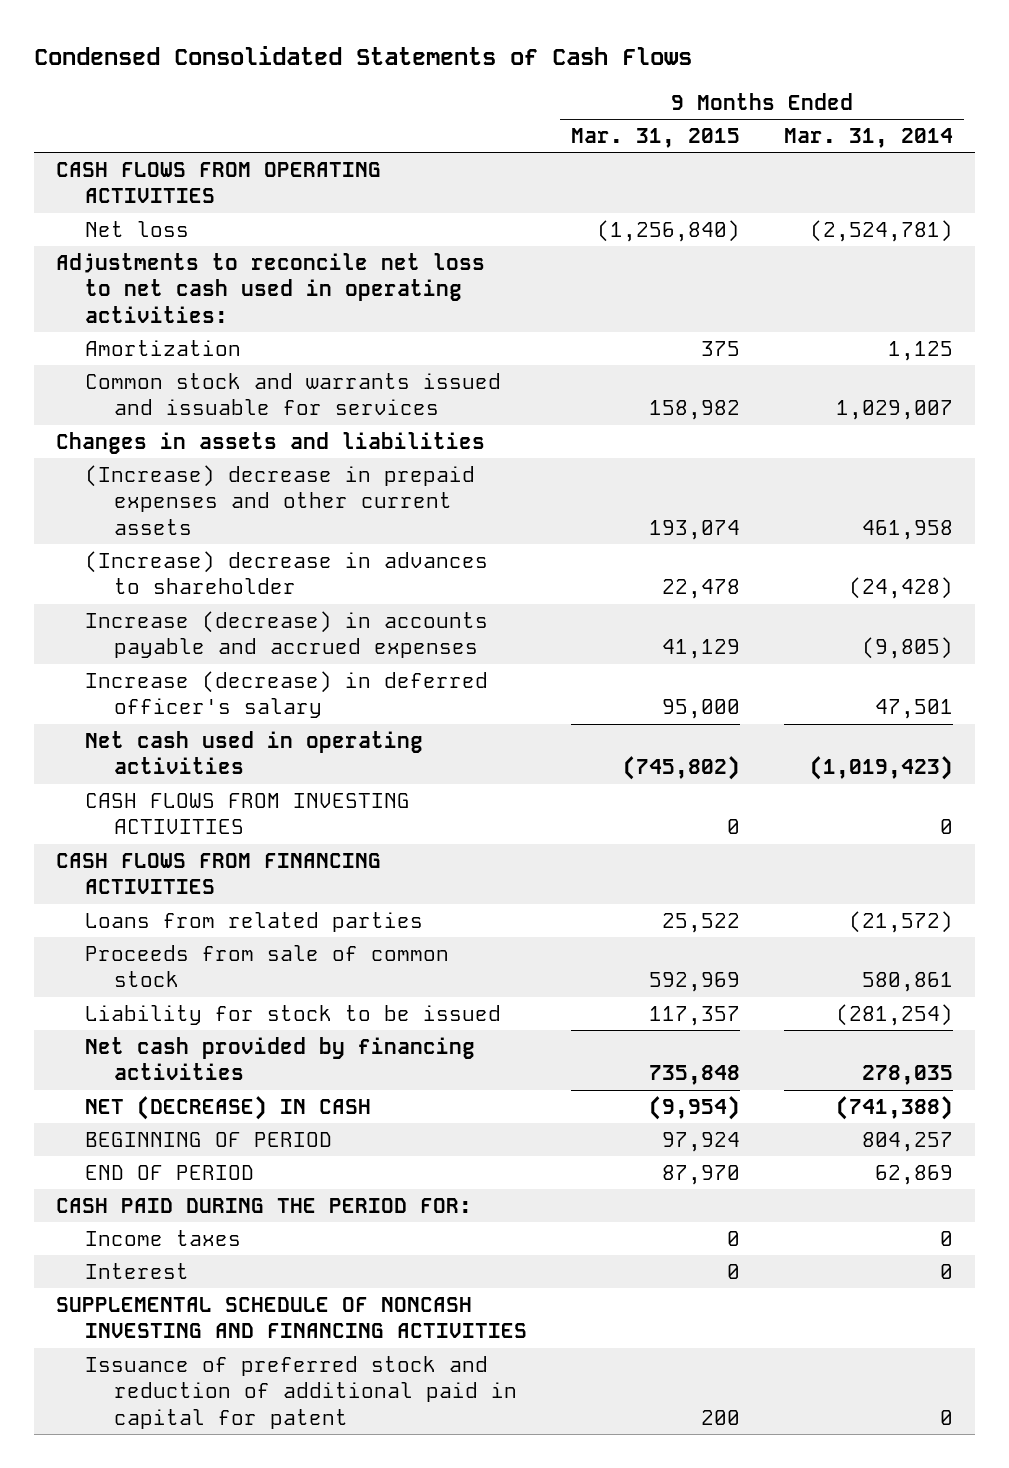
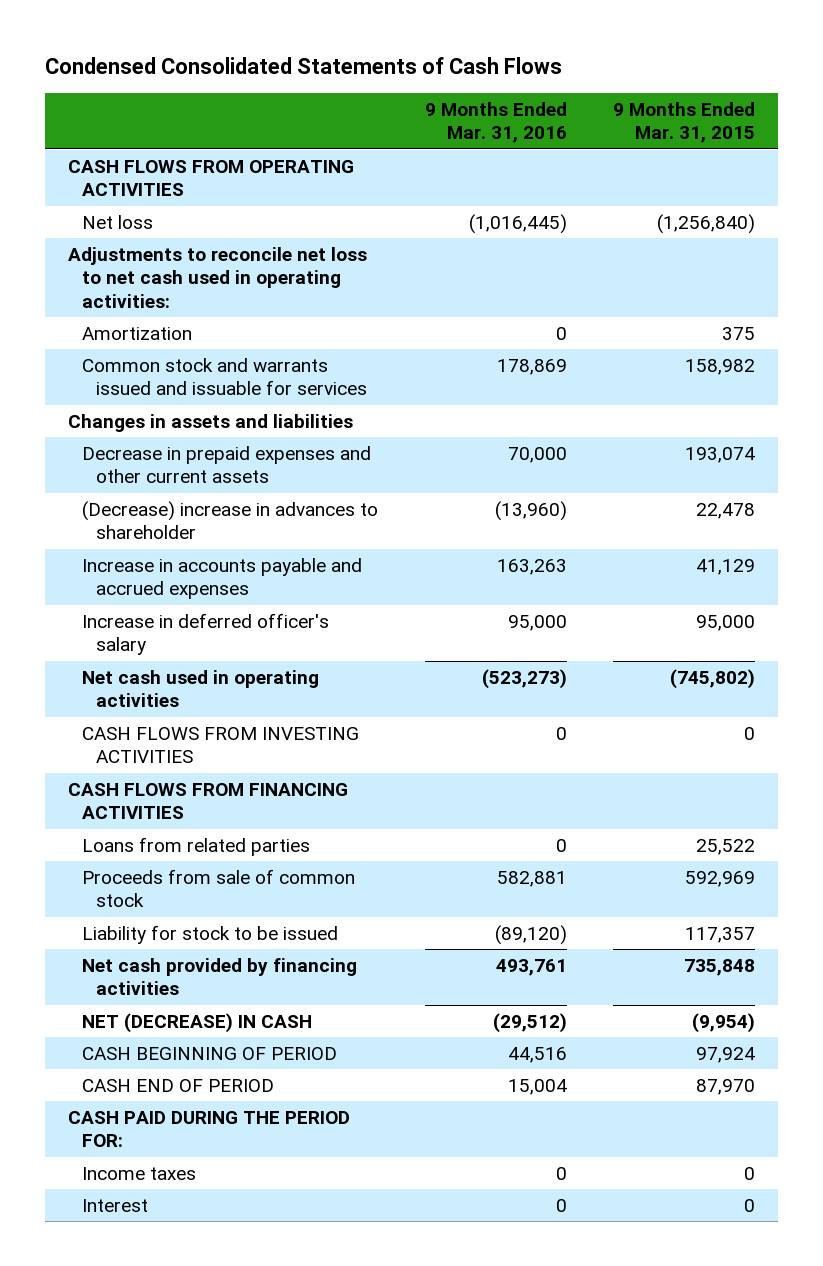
- | 9 Months Ended Mar. 31, 2015 | 9 Months Ended Mar. 31, 2014
+ | 9 Months Ended Mar. 31, 2016 | 9 Months Ended Mar. 31, 2015
- (Increase) decrease in prepaid expenses and other current assets | 193,074 | 461,958
- (Increase) decrease in advances to shareholder | 22,478 | (24,428)
- Increase (decrease) in accounts payable and accrued expenses | 41,129 | (9,805)
- Increase (decrease) in deferred officer's salary | 95,000 | 47,501
+ Decrease in prepaid expenses and other current assets | 70,000 | 193,074
+ (Decrease) increase in advances to shareholder | (13,960) | 22,478
+ Increase in accounts payable and accrued expenses | 163,263 | 41,129
+ Increase in deferred officer's salary | 95,000 | 95,000
- BEGINNING OF PERIOD | 97,924 | 804,257
- END OF PERIOD | 87,970 | 62,869
+ CASH BEGINNING OF PERIOD | 44,516 | 97,924
+ CASH END OF PERIOD | 15,004 | 87,970
- SUPPLEMENTAL SCHEDULE OF NONCASH INVESTING AND FINANCING ACTIVITIES
- Issuance of preferred stock and reduction of additional paid in capital for patent | 200 | 0

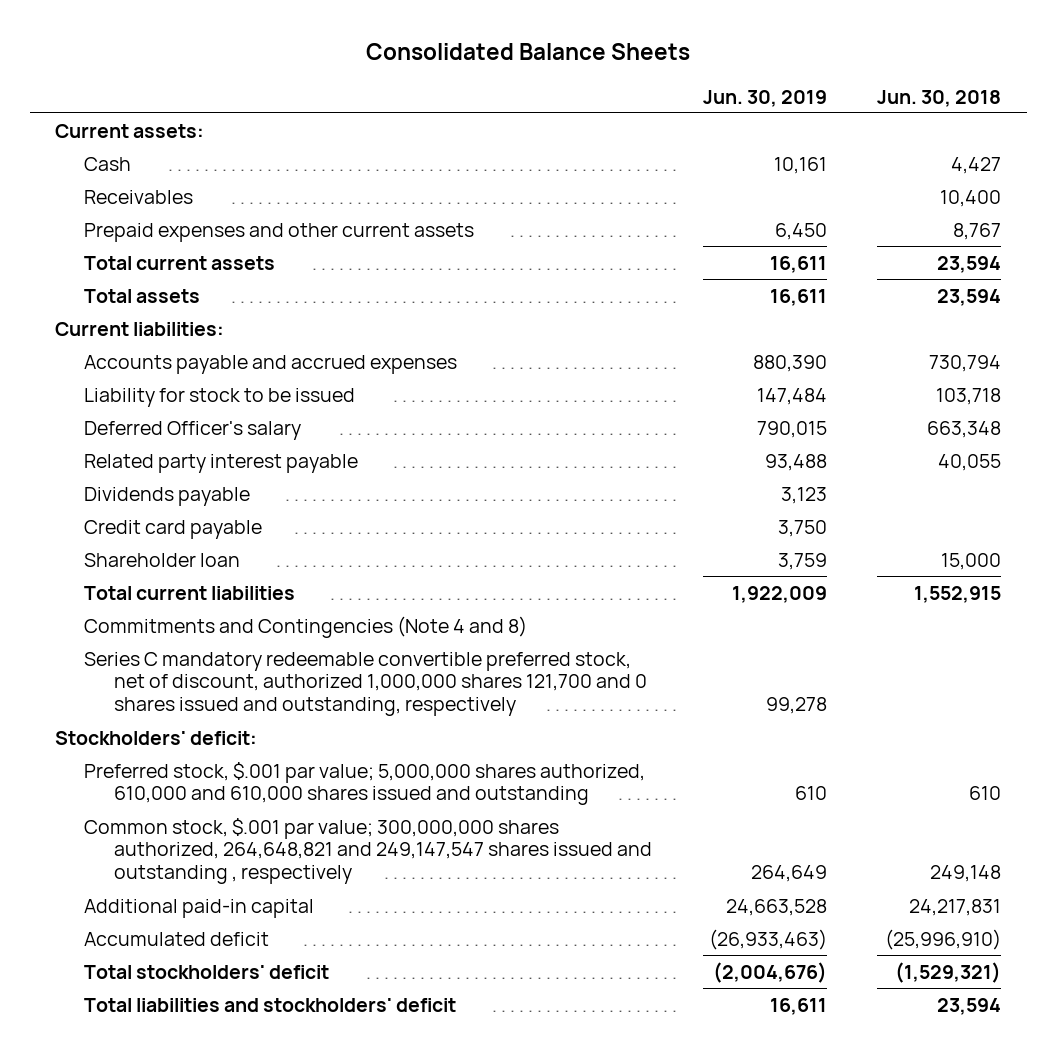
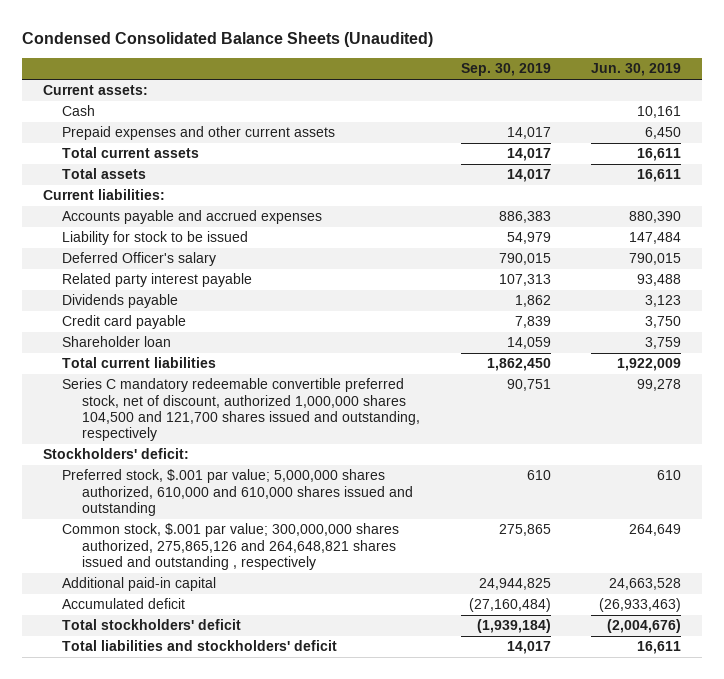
- Consolidated Balance Sheets
+ Condensed Consolidated Balance Sheets (Unaudited)
- | Jun. 30, 2019 | Jun. 30, 2018
+ | Sep. 30, 2019 | Jun. 30, 2019
- Receivables | | 10,400
- Commitments and Contingencies (Note 4 and 8)
- Series C mandatory redeemable convertible preferred stock, net of discount, authorized 1,000,000 shares 121,700 and 0 shares issued and outstanding, respectively | 99,278 |
+ Series C mandatory redeemable convertible preferred stock, net of discount, authorized 1,000,000 shares 104,500 and 121,700 shares issued and outstanding, respectively | 90,751 | 99,278
- Common stock, $.001 par value; 300,000,000 shares authorized, 264,648,821 and 249,147,547 shares issued and outstanding , respectively | 264,649 | 249,148
+ Common stock, $.001 par value; 300,000,000 shares authorized, 275,865,126 and 264,648,821 shares issued and outstanding , respectively | 275,865 | 264,649

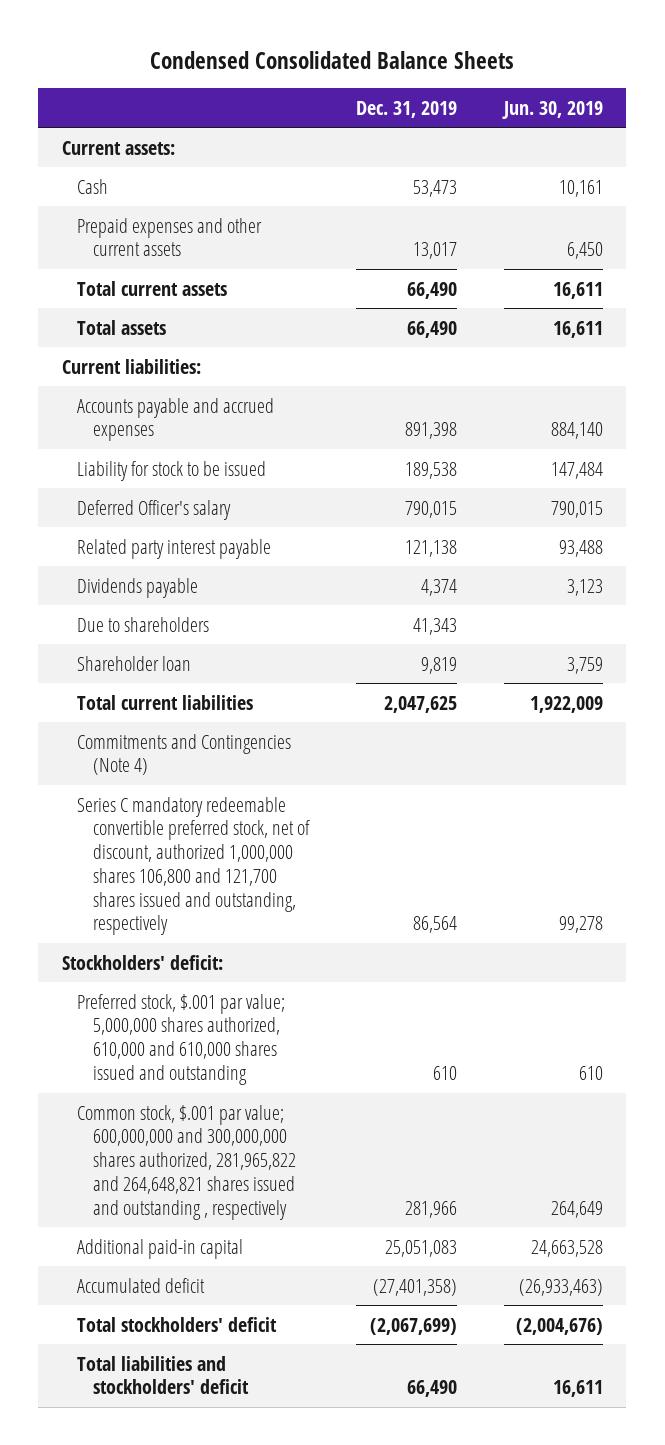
- Condensed Consolidated Balance Sheets (Unaudited)
+ Condensed Consolidated Balance Sheets
- | Sep. 30, 2019 | Jun. 30, 2019
+ | Dec. 31, 2019 | Jun. 30, 2019
- Accounts payable and accrued expenses | 886,383 | 880,390
+ Accounts payable and accrued expenses | 891,398 | 884,140
- Credit card payable | 7,839 | 3,750
+ Due to shareholders | 41,343 |
- Series C mandatory redeemable convertible preferred stock, net of discount, authorized 1,000,000 shares 104,500 and 121,700 shares issued and outstanding, respectively | 90,751 | 99,278
+ Commitments and Contingencies (Note 4)
+ Series C mandatory redeemable convertible preferred stock, net of discount, authorized 1,000,000 shares 106,800 and 121,700 shares issued and outstanding, respectively | 86,564 | 99,278
- Common stock, $.001 par value; 300,000,000 shares authorized, 275,865,126 and 264,648,821 shares issued and outstanding , respectively | 275,865 | 264,649
+ Common stock, $.001 par value; 600,000,000 and 300,000,000 shares authorized, 281,965,822 and 264,648,821 shares issued and outstanding , respectively | 281,966 | 264,649

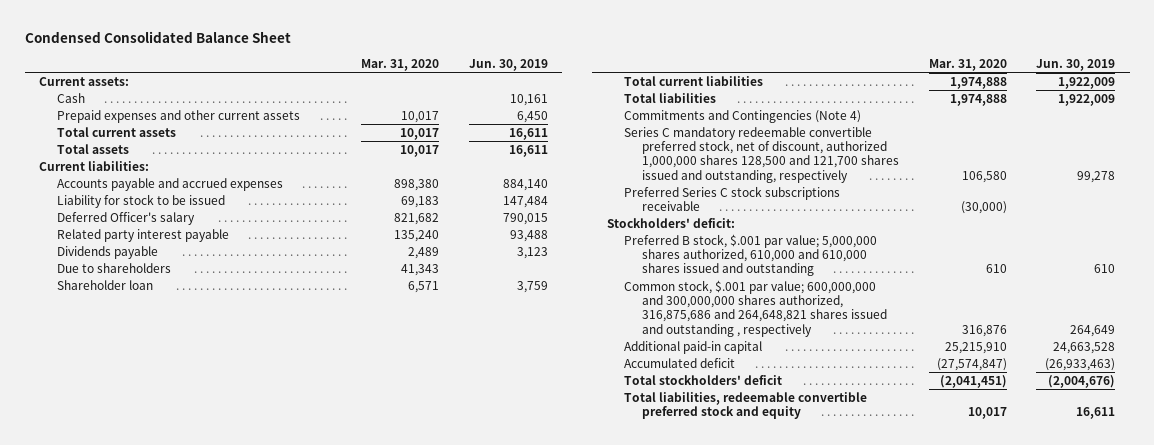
- Condensed Consolidated Balance Sheets
+ Condensed Consolidated Balance Sheet
- | Dec. 31, 2019 | Jun. 30, 2019
+ | Mar. 31, 2020 | Jun. 30, 2019
+ Total liabilities | 1,974,888 | 1,922,009
- Series C mandatory redeemable convertible preferred stock, net of discount, authorized 1,000,000 shares 106,800 and 121,700 shares issued and outstanding, respectively | 86,564 | 99,278
+ Series C mandatory redeemable convertible preferred stock, net of discount, authorized 1,000,000 shares 128,500 and 121,700 shares issued and outstanding, respectively | 106,580 | 99,278
+ Preferred Series C stock subscriptions receivable | (30,000) |
- Preferred stock, $.001 par value; 5,000,000 shares authorized, 610,000 and 610,000 shares issued and outstanding | 610 | 610
- Common stock, $.001 par value; 600,000,000 and 300,000,000 shares authorized, 281,965,822 and 264,648,821 shares issued and outstanding , respectively | 281,966 | 264,649
+ Preferred B stock, $.001 par value; 5,000,000 shares authorized, 610,000 and 610,000 shares issued and outstanding | 610 | 610
+ Common stock, $.001 par value; 600,000,000 and 300,000,000 shares authorized, 316,875,686 and 264,648,821 shares issued and outstanding , respectively | 316,876 | 264,649
- Total liabilities and stockholders' deficit | 66,490 | 16,611
+ Total liabilities, redeemable convertible preferred stock and equity | 10,017 | 16,611

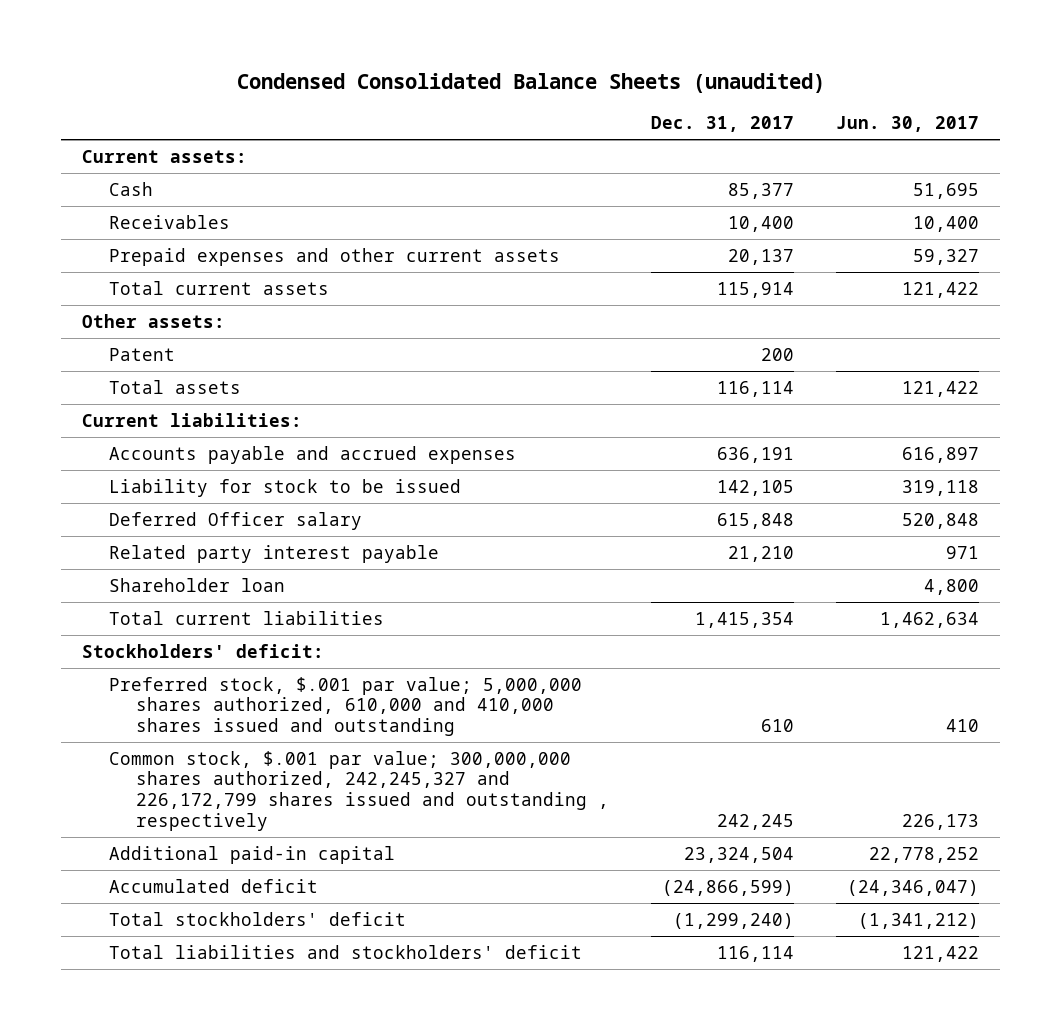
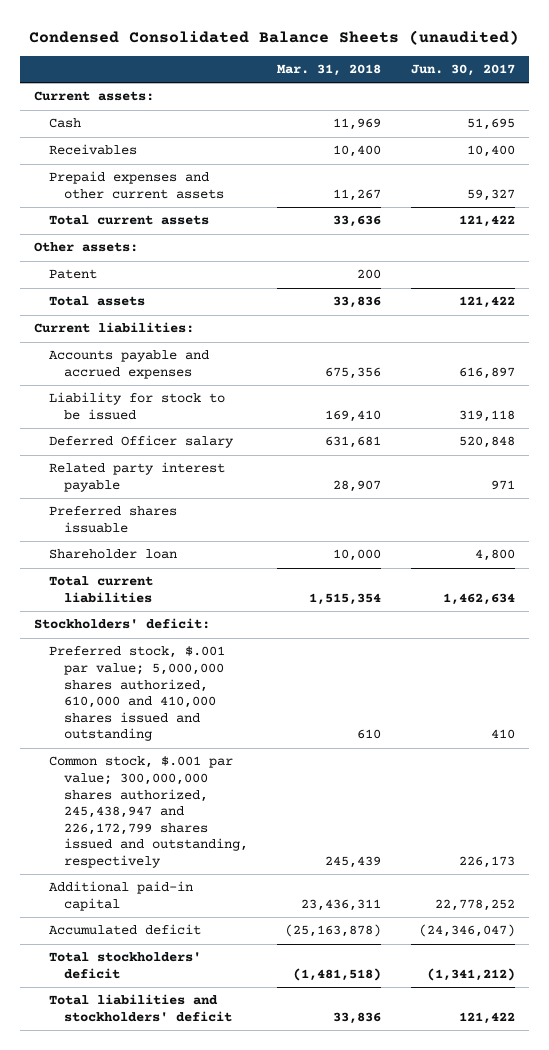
- | Dec. 31, 2017 | Jun. 30, 2017
+ | Mar. 31, 2018 | Jun. 30, 2017
+ Preferred shares issuable
- Common stock, $.001 par value; 300,000,000 shares authorized, 242,245,327 and 226,172,799 shares issued and outstanding , respectively | 242,245 | 226,173
+ Common stock, $.001 par value; 300,000,000 shares authorized, 245,438,947 and 226,172,799 shares issued and outstanding, respectively | 245,439 | 226,173

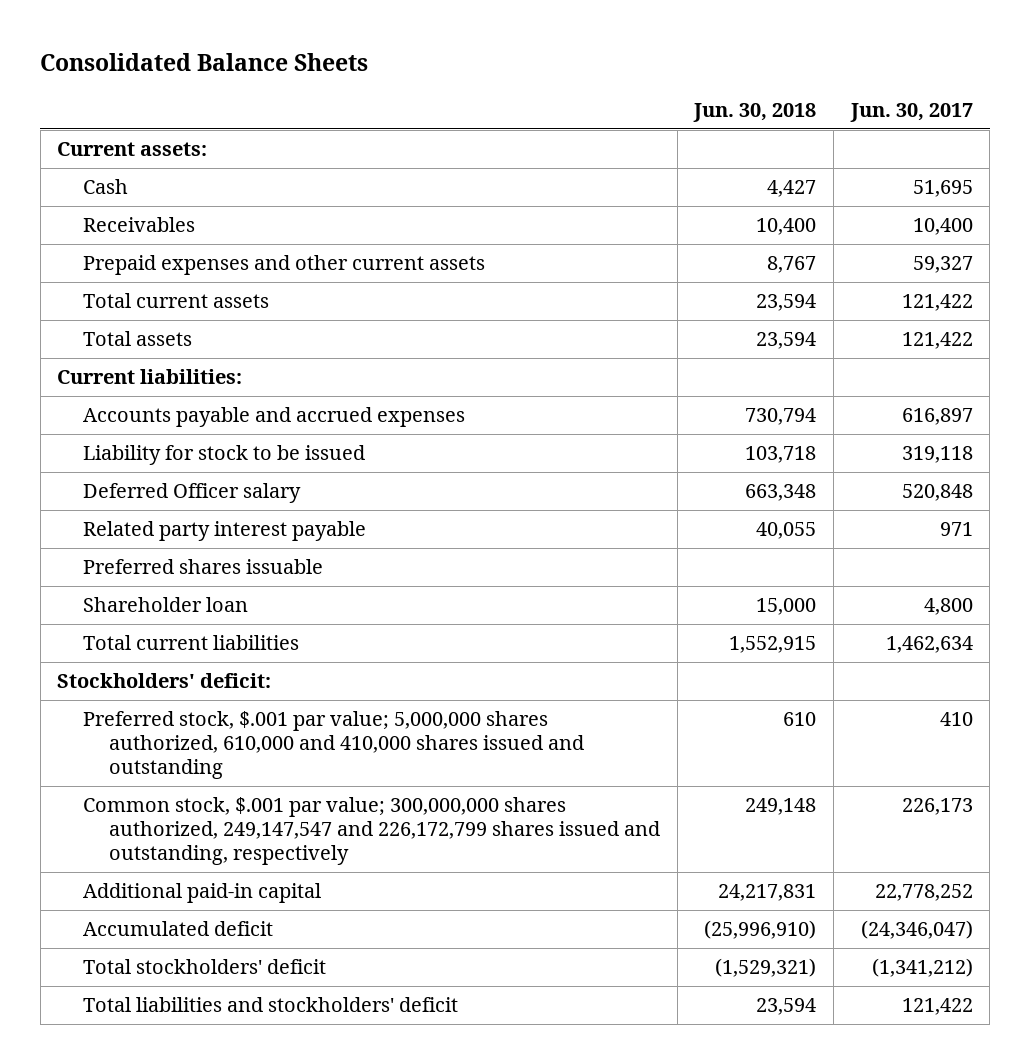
- Condensed Consolidated Balance Sheets (unaudited)
+ Consolidated Balance Sheets
- | Mar. 31, 2018 | Jun. 30, 2017
+ | Jun. 30, 2018 | Jun. 30, 2017
- Other assets:
- Patent | 200 |
- Common stock, $.001 par value; 300,000,000 shares authorized, 245,438,947 and 226,172,799 shares issued and outstanding, respectively | 245,439 | 226,173
+ Common stock, $.001 par value; 300,000,000 shares authorized, 249,147,547 and 226,172,799 shares issued and outstanding, respectively | 249,148 | 226,173

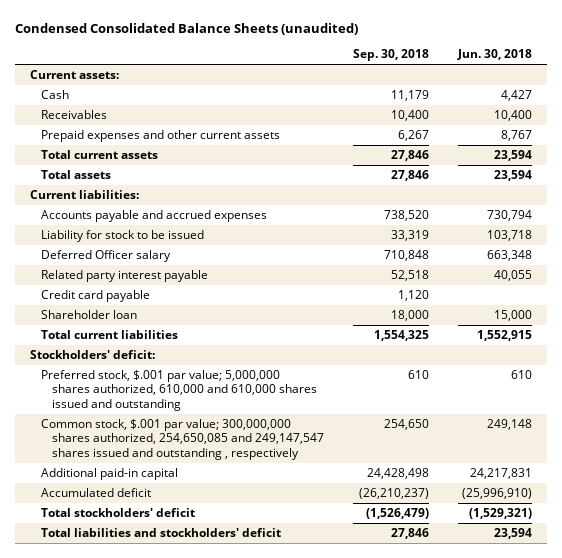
- Consolidated Balance Sheets
+ Condensed Consolidated Balance Sheets (unaudited)
- | Jun. 30, 2018 | Jun. 30, 2017
+ | Sep. 30, 2018 | Jun. 30, 2018
- Preferred shares issuable
+ Credit card payable | 1,120 |
- Preferred stock, $.001 par value; 5,000,000 shares authorized, 610,000 and 410,000 shares issued and outstanding | 610 | 410
- Common stock, $.001 par value; 300,000,000 shares authorized, 249,147,547 and 226,172,799 shares issued and outstanding, respectively | 249,148 | 226,173
+ Preferred stock, $.001 par value; 5,000,000 shares authorized, 610,000 and 610,000 shares issued and outstanding | 610 | 610
+ Common stock, $.001 par value; 300,000,000 shares authorized, 254,650,085 and 249,147,547 shares issued and outstanding , respectively | 254,650 | 249,148

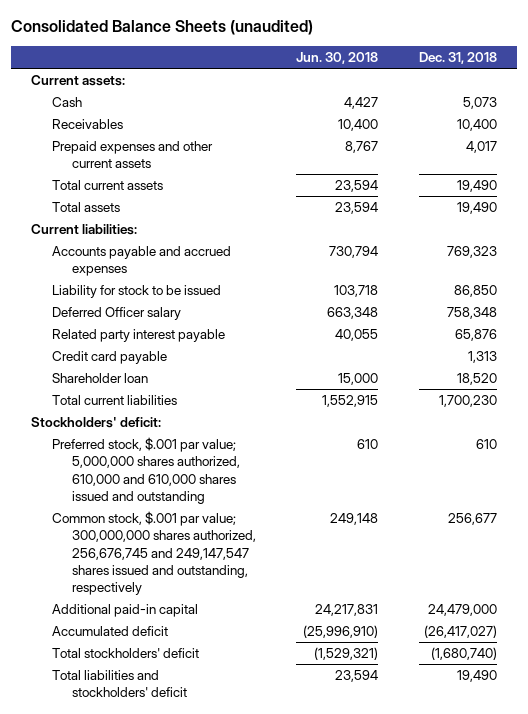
- Condensed Consolidated Balance Sheets (unaudited)
+ Consolidated Balance Sheets (unaudited)
- | Sep. 30, 2018 | Jun. 30, 2018
+ | Jun. 30, 2018 | Dec. 31, 2018
- Common stock, $.001 par value; 300,000,000 shares authorized, 254,650,085 and 249,147,547 shares issued and outstanding , respectively | 254,650 | 249,148
+ Common stock, $.001 par value; 300,000,000 shares authorized, 256,676,745 and 249,147,547 shares issued and outstanding, respectively | 249,148 | 256,677

